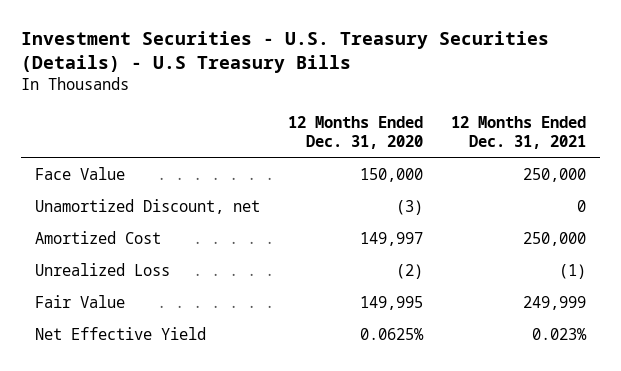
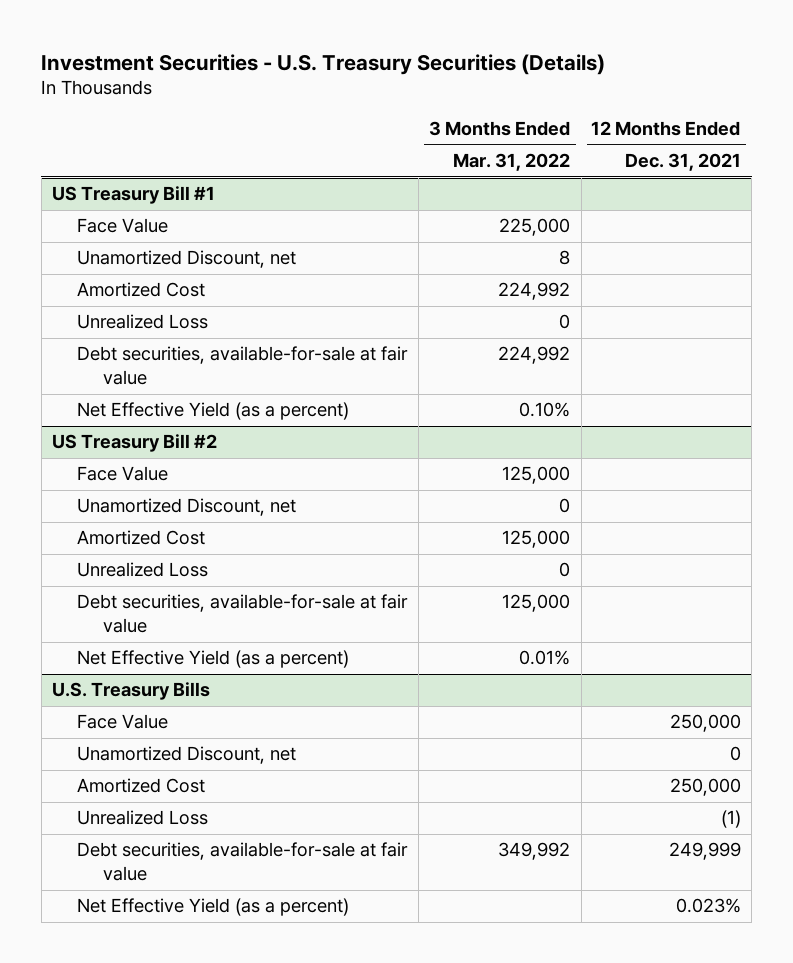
- Investment Securities - U.S. Treasury Securities (Details) - U.S Treasury Bills
+ Investment Securities - U.S. Treasury Securities (Details)
- | 12 Months Ended Dec. 31, 2020 | 12 Months Ended Dec. 31, 2021
+ | 3 Months Ended Mar. 31, 2022 | 12 Months Ended Dec. 31, 2021
+ US Treasury Bill #1
+ Face Value | 225,000 |
+ Unamortized Discount, net | 8 |
+ Amortized Cost | 224,992 |
+ Unrealized Loss | 0 |
+ Debt securities, available-for-sale at fair value | 224,992 |
+ Net Effective Yield (as a percent) | 0.10% |
+ US Treasury Bill #2
+ Face Value | 125,000 |
+ Unamortized Discount, net | 0 |
+ Amortized Cost | 125,000 |
+ Unrealized Loss | 0 |
+ Debt securities, available-for-sale at fair value | 125,000 |
+ Net Effective Yield (as a percent) | 0.01% |
+ U.S. Treasury Bills
- Fair Value | 149,995 | 249,999
- Net Effective Yield | 0.0625% | 0.023%
+ Debt securities, available-for-sale at fair value | 349,992 | 249,999
+ Net Effective Yield (as a percent) | | 0.023%

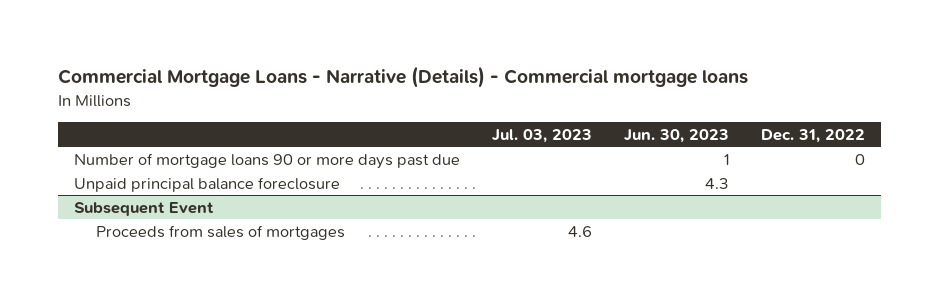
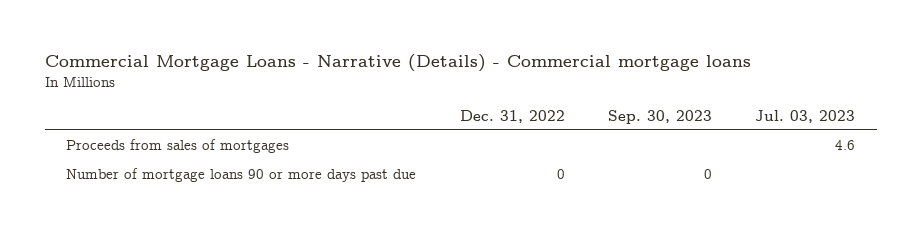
- | Jul. 03, 2023 | Jun. 30, 2023 | Dec. 31, 2022
+ | Dec. 31, 2022 | Sep. 30, 2023 | Jul. 03, 2023
+ Proceeds from sales of mortgages | | | 4.6
- Unpaid principal balance foreclosure | | 4.3 |
- Subsequent Event
- Proceeds from sales of mortgages | 4.6 | |

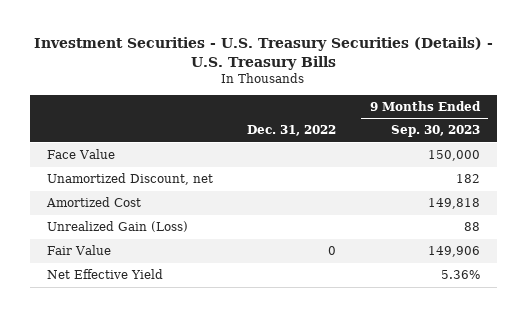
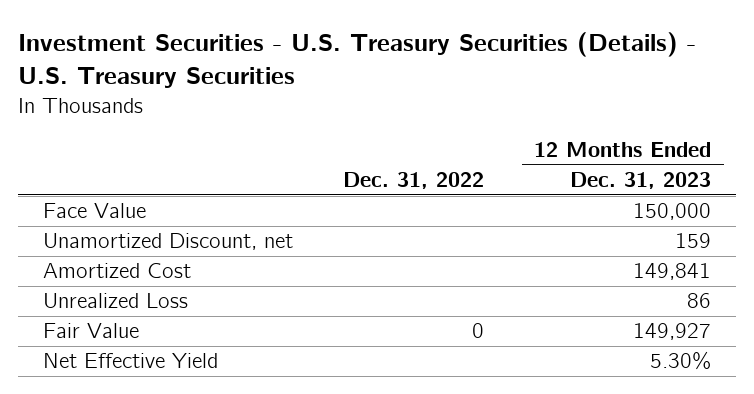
- Investment Securities - U.S. Treasury Securities (Details) - U.S. Treasury Bills
+ Investment Securities - U.S. Treasury Securities (Details) - U.S. Treasury Securities
- | Dec. 31, 2022 | 9 Months Ended Sep. 30, 2023
+ | Dec. 31, 2022 | 12 Months Ended Dec. 31, 2023
- Unrealized Gain (Loss) | | 88
+ Unrealized Loss | | 86

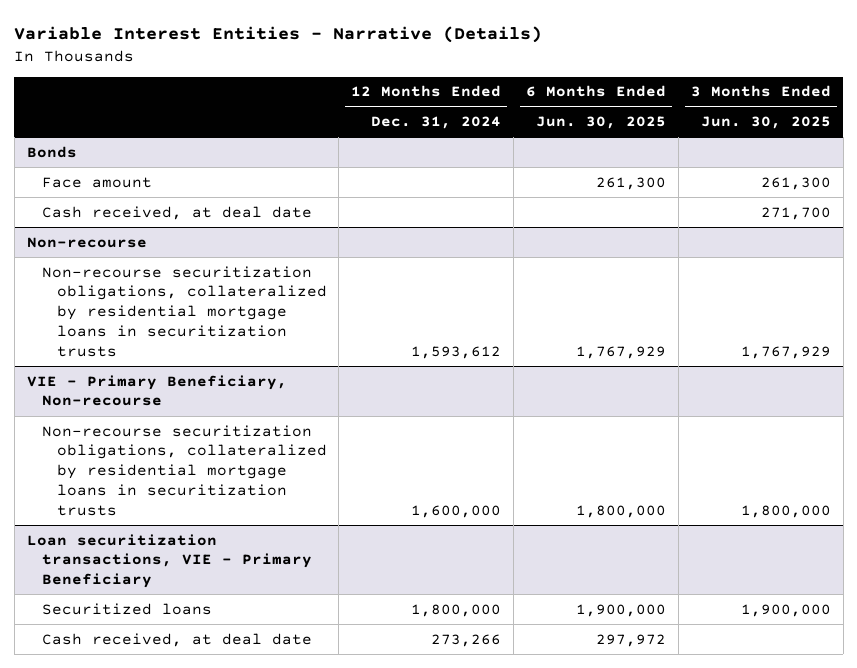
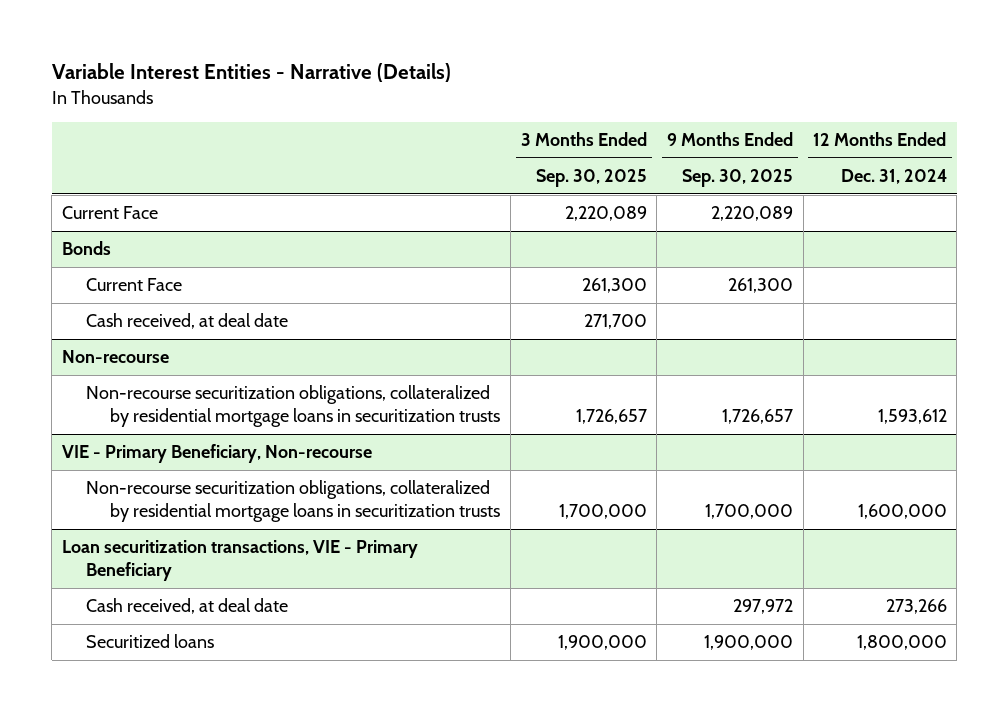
- | 12 Months Ended Dec. 31, 2024 | 6 Months Ended Jun. 30, 2025 | 3 Months Ended Jun. 30, 2025
+ | 3 Months Ended Sep. 30, 2025 | 9 Months Ended Sep. 30, 2025 | 12 Months Ended Dec. 31, 2024
+ Current Face | 2,220,089 | 2,220,089 |
@ Bonds
- Face amount | | 261,300 | 261,300
+ Current Face | 261,300 | 261,300 |
@ Loan securitization transactions, VIE - Primary Beneficiary
moved down: Securitized loans | 1,900,000 | 1,900,000 | 1,800,000

